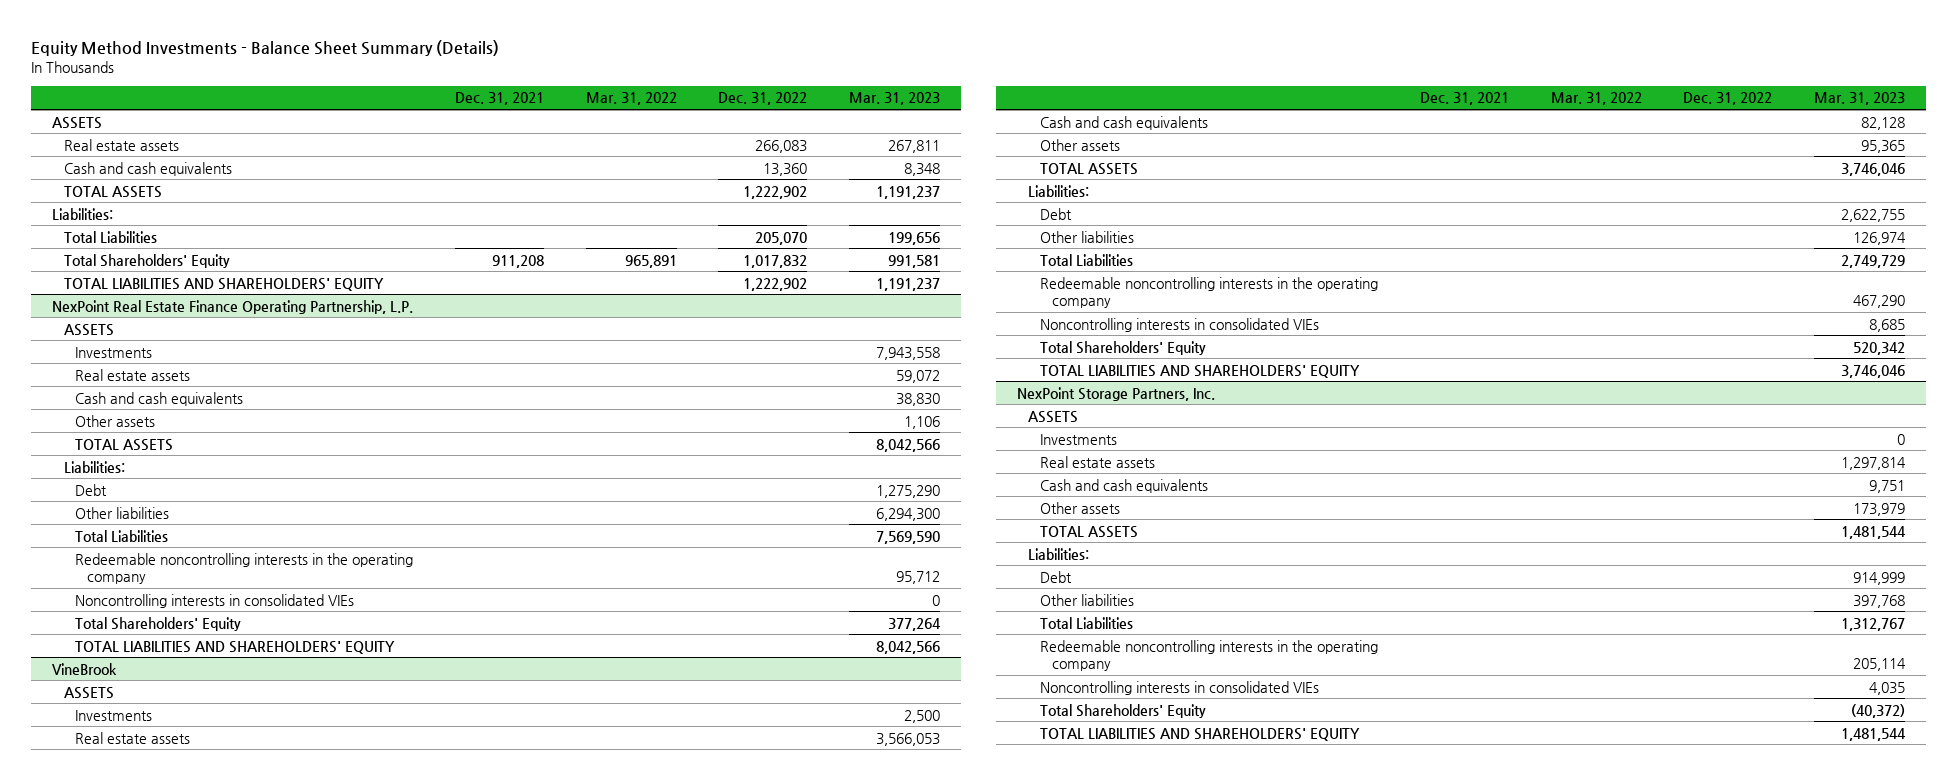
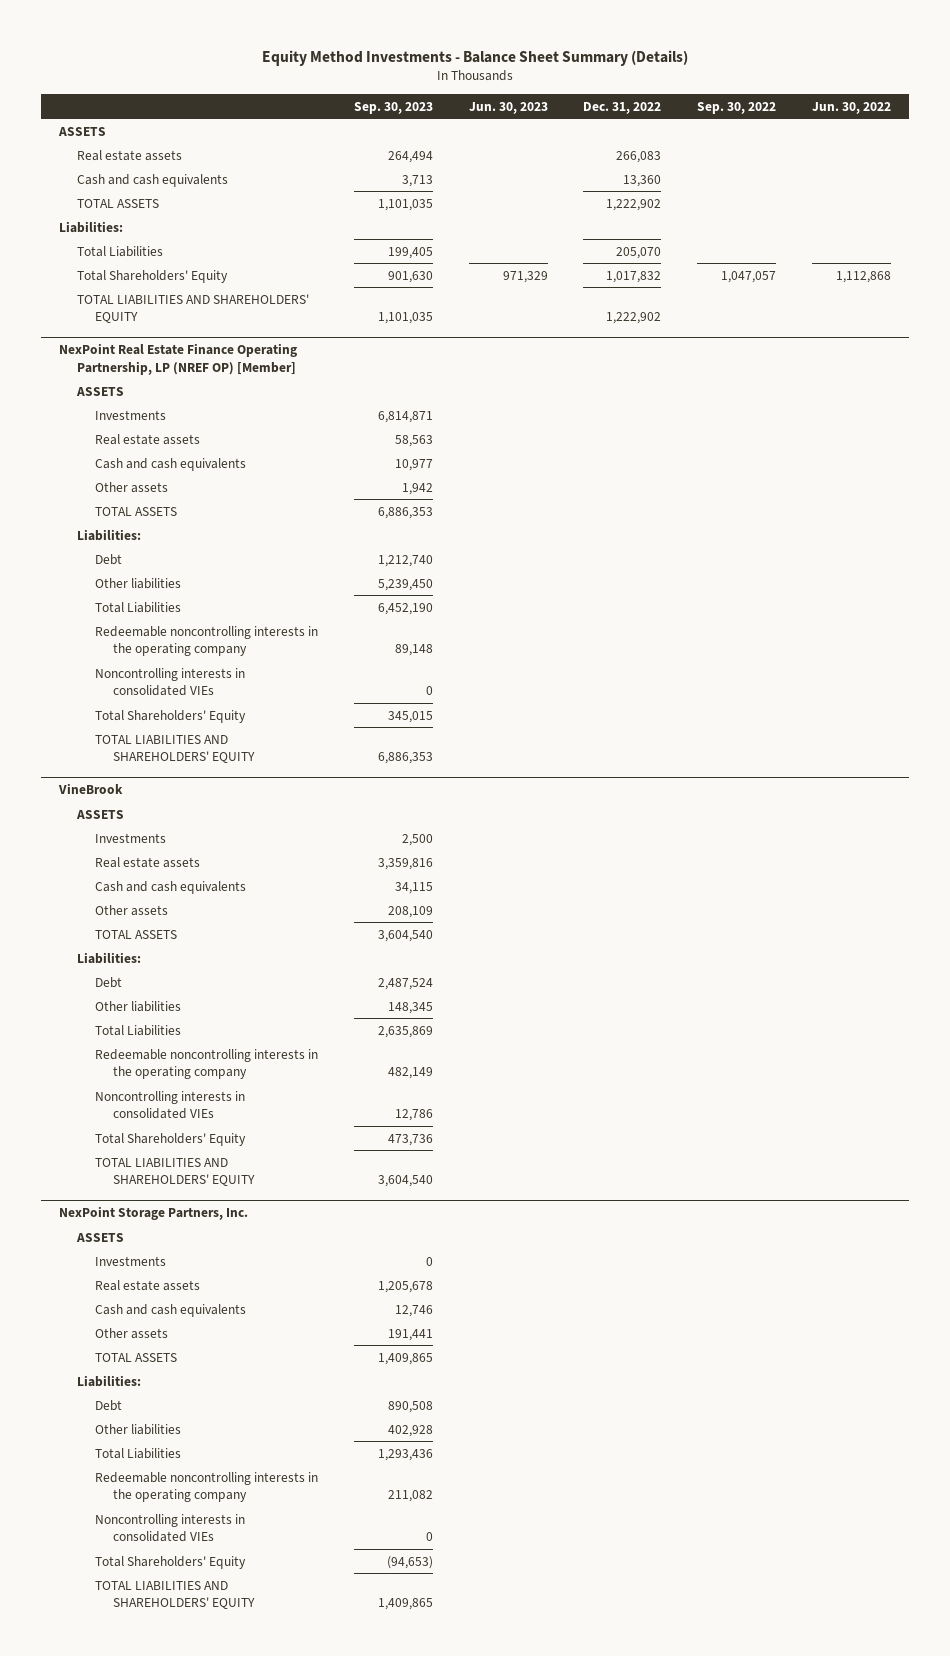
- | Dec. 31, 2021 | Mar. 31, 2022 | Dec. 31, 2022 | Mar. 31, 2023
+ | Sep. 30, 2023 | Jun. 30, 2023 | Dec. 31, 2022 | Sep. 30, 2022 | Jun. 30, 2022
- NexPoint Real Estate Finance Operating Partnership, L.P.
+ NexPoint Real Estate Finance Operating Partnership, LP (NREF OP) [Member]

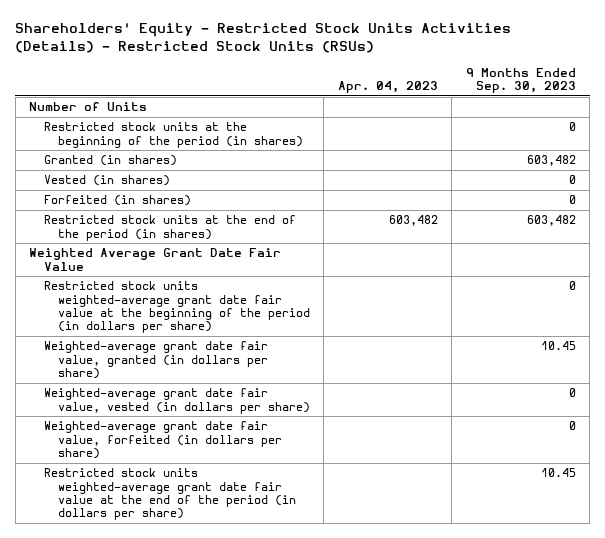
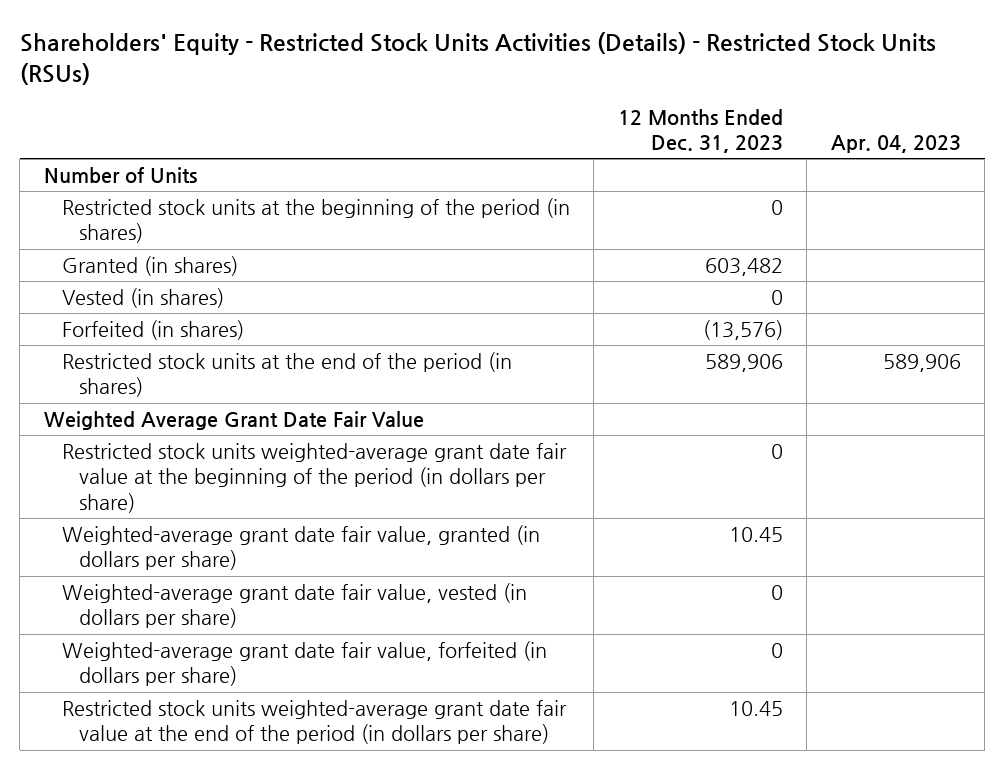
- | Apr. 04, 2023 | 9 Months Ended Sep. 30, 2023
+ | 12 Months Ended Dec. 31, 2023 | Apr. 04, 2023
- Restricted stock units at the end of the period (in shares) | 603,482 | 603,482
+ Restricted stock units at the end of the period (in shares) | 589,906 | 589,906

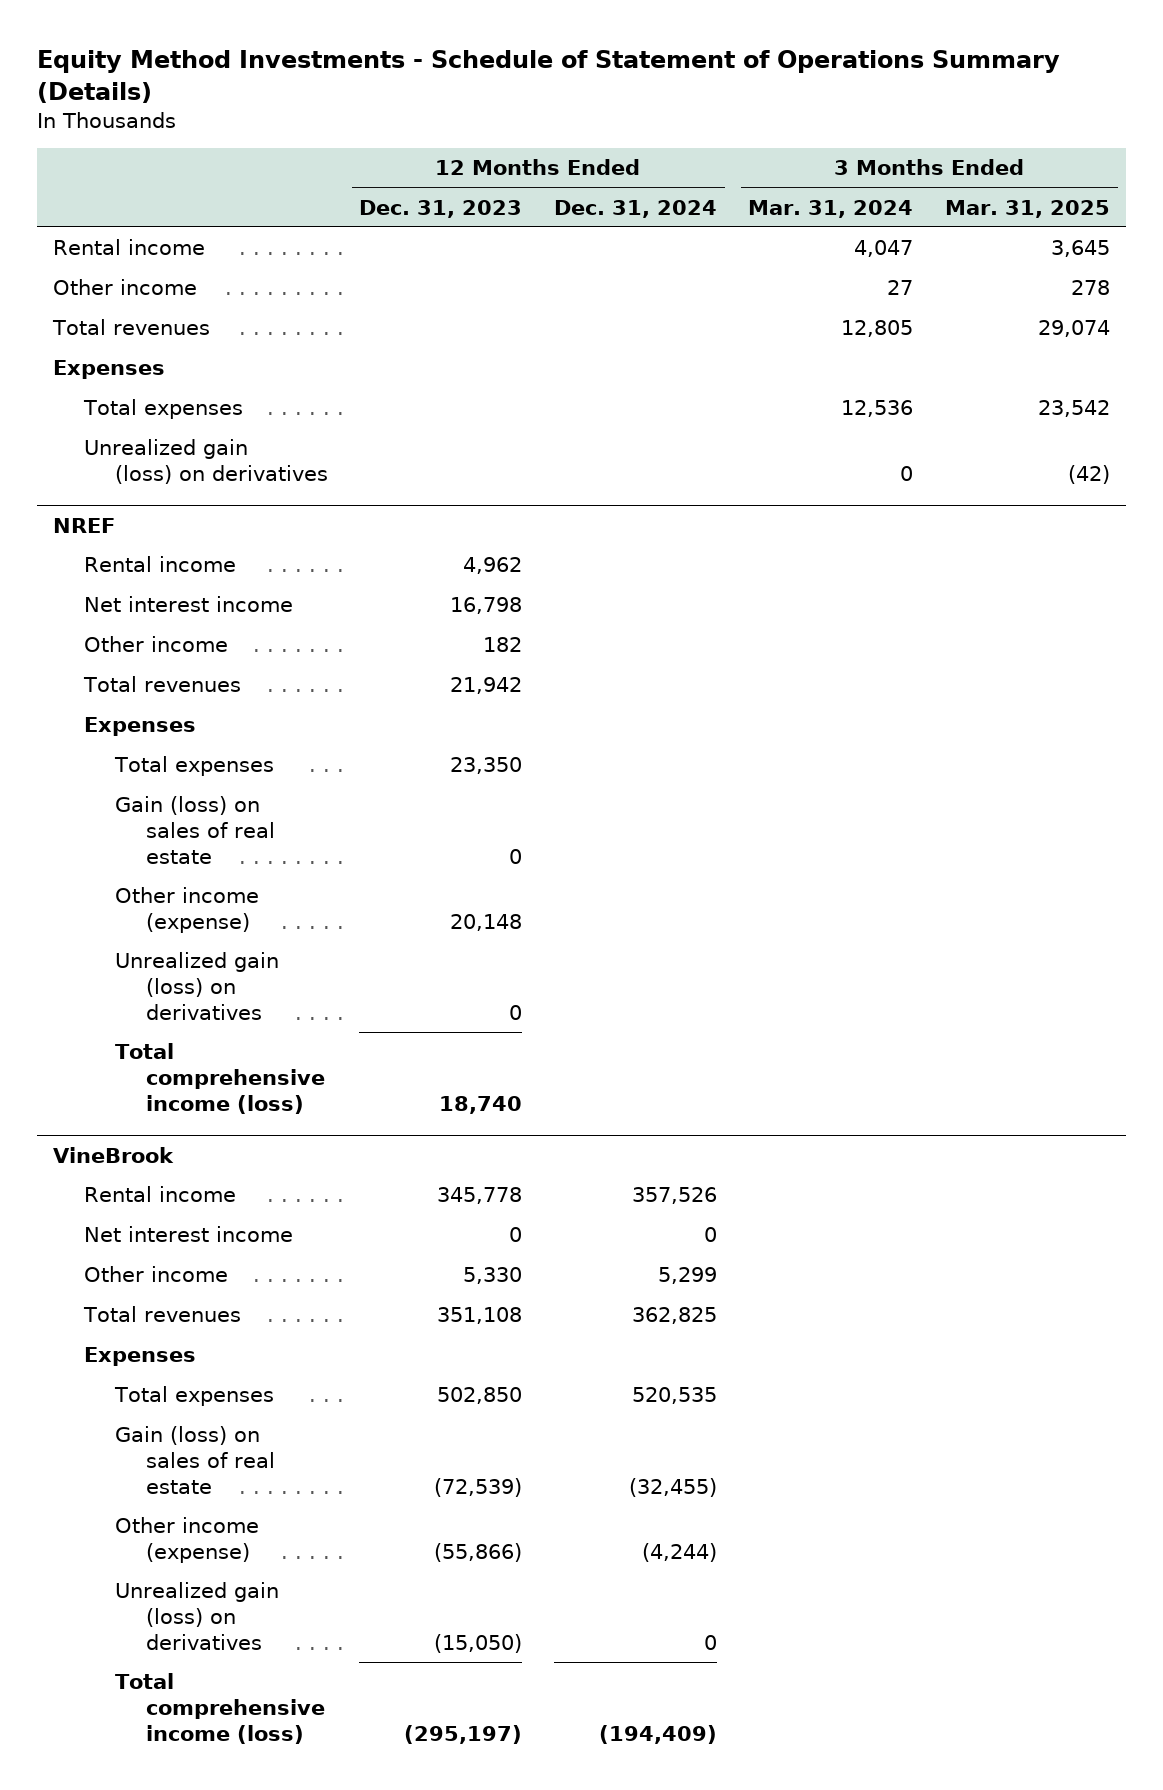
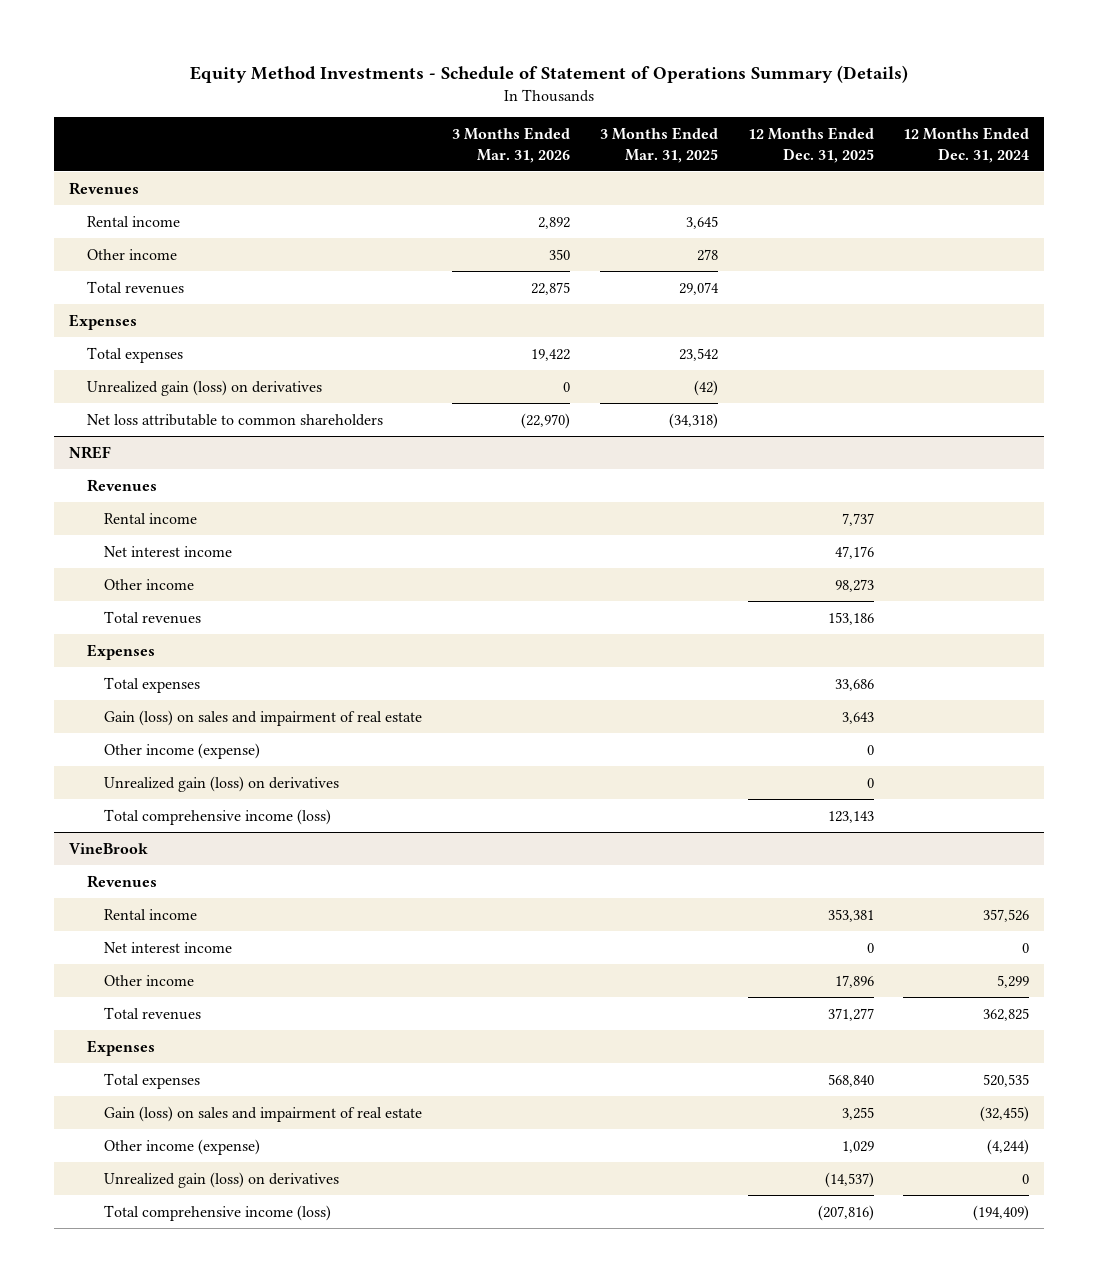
- | 12 Months Ended Dec. 31, 2023 | 12 Months Ended Dec. 31, 2024 | 3 Months Ended Mar. 31, 2024 | 3 Months Ended Mar. 31, 2025
+ | 3 Months Ended Mar. 31, 2026 | 3 Months Ended Mar. 31, 2025 | 12 Months Ended Dec. 31, 2025 | 12 Months Ended Dec. 31, 2024
+ Revenues
+ Net loss attributable to common shareholders | (22,970) | (34,318) | |
@ NREF
+ Revenues
- Gain (loss) on sales of real estate | 0 | | |
+ Gain (loss) on sales and impairment of real estate | | | 3,643 |
@ VineBrook
+ Revenues
- Gain (loss) on sales of real estate | (72,539) | (32,455) | |
+ Gain (loss) on sales and impairment of real estate | | | 3,255 | (32,455)

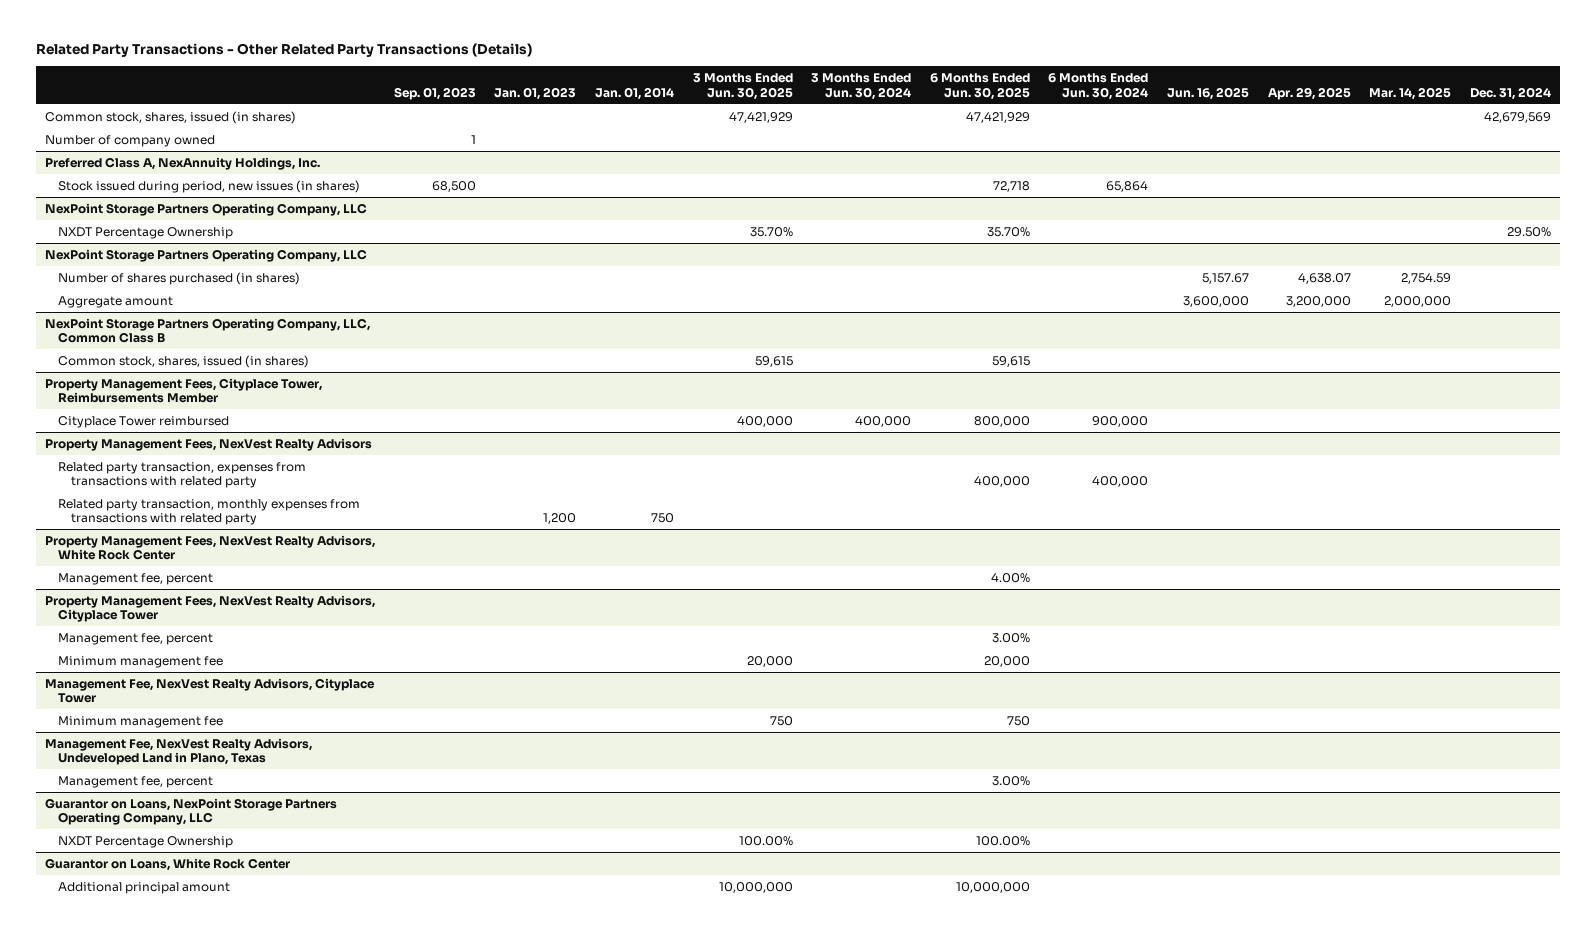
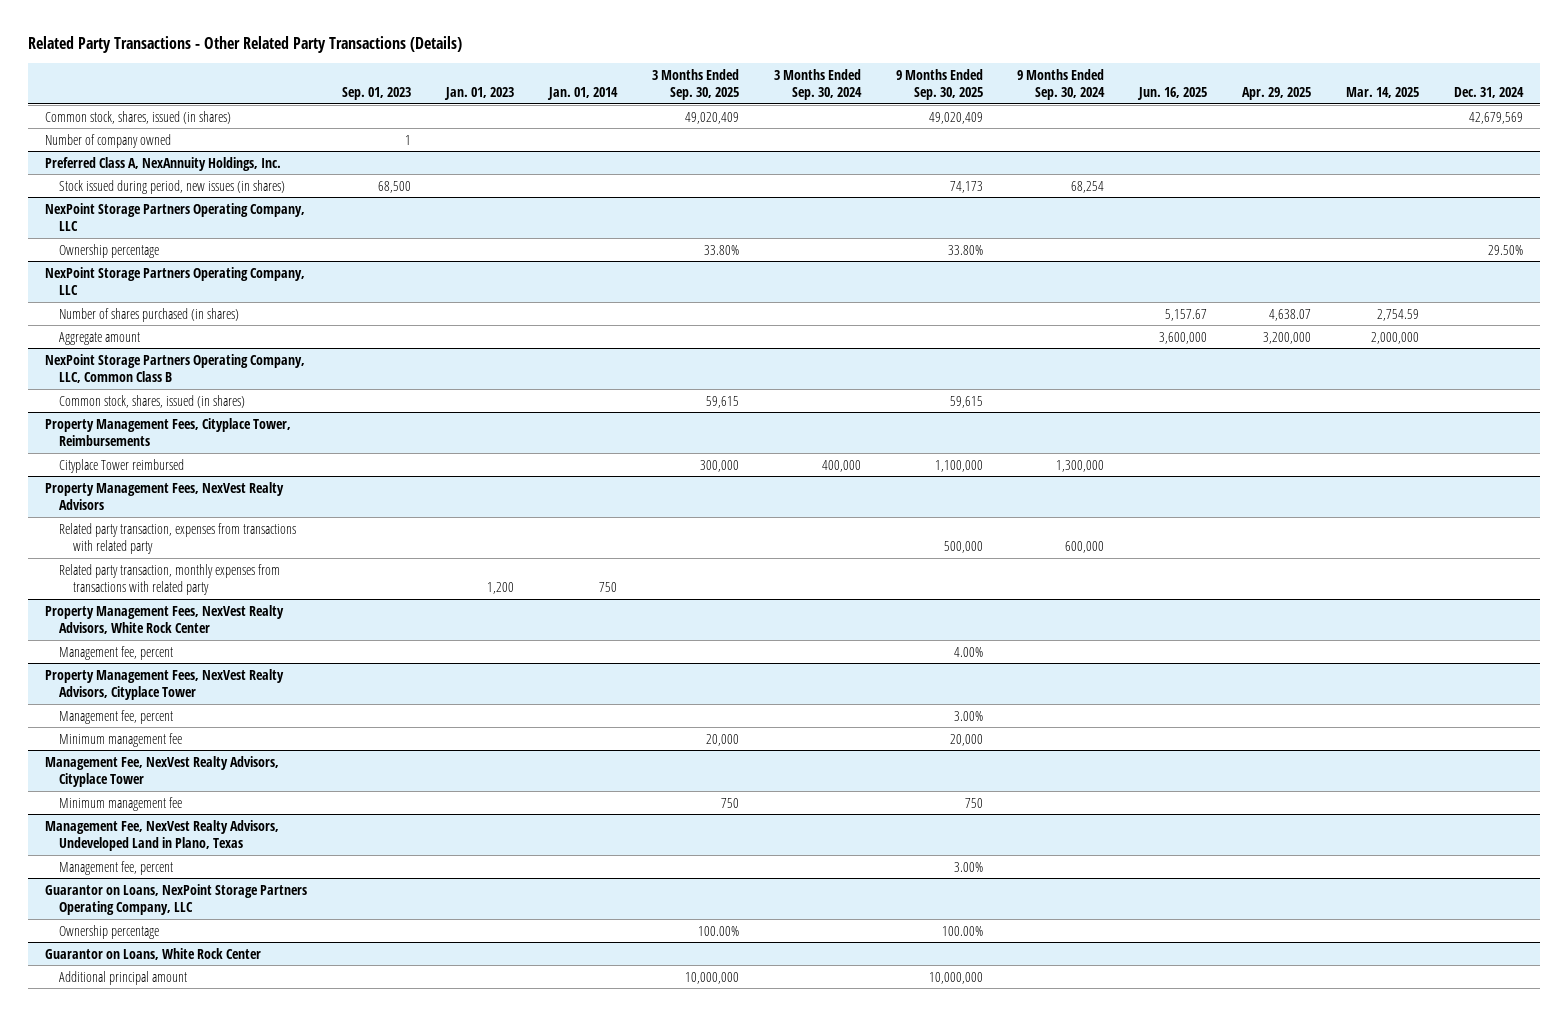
- | Sep. 01, 2023 | Jan. 01, 2023 | Jan. 01, 2014 | 3 Months Ended Jun. 30, 2025 | 3 Months Ended Jun. 30, 2024 | 6 Months Ended Jun. 30, 2025 | 6 Months Ended Jun. 30, 2024 | Jun. 16, 2025 | Apr. 29, 2025 | Mar. 14, 2025 | Dec. 31, 2024
+ | Sep. 01, 2023 | Jan. 01, 2023 | Jan. 01, 2014 | 3 Months Ended Sep. 30, 2025 | 3 Months Ended Sep. 30, 2024 | 9 Months Ended Sep. 30, 2025 | 9 Months Ended Sep. 30, 2024 | Jun. 16, 2025 | Apr. 29, 2025 | Mar. 14, 2025 | Dec. 31, 2024
@ NexPoint Storage Partners Operating Company, LLC
- NXDT Percentage Ownership | | | | 35.70% | | 35.70% | | | | | 29.50%
+ Ownership percentage | | | | 33.80% | | 33.80% | | | | | 29.50%
- Property Management Fees, Cityplace Tower, Reimbursements Member
+ Property Management Fees, Cityplace Tower, Reimbursements
@ Guarantor on Loans, NexPoint Storage Partners Operating Company, LLC
- NXDT Percentage Ownership | | | | 100.00% | | 100.00% | | | | |
+ Ownership percentage | | | | 100.00% | | 100.00% | | | | |

